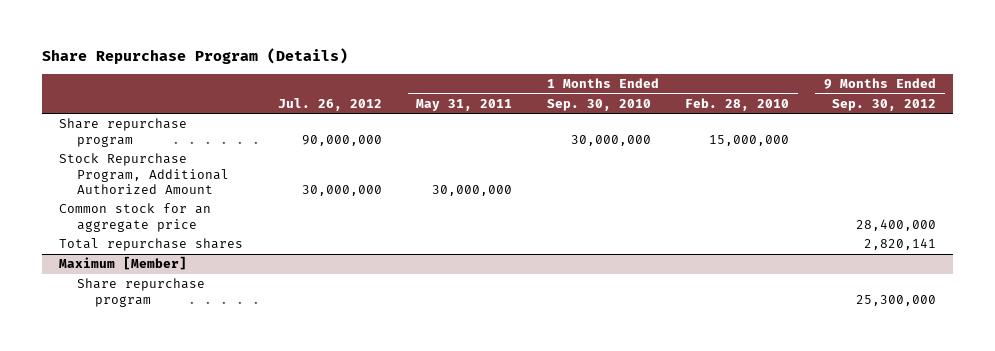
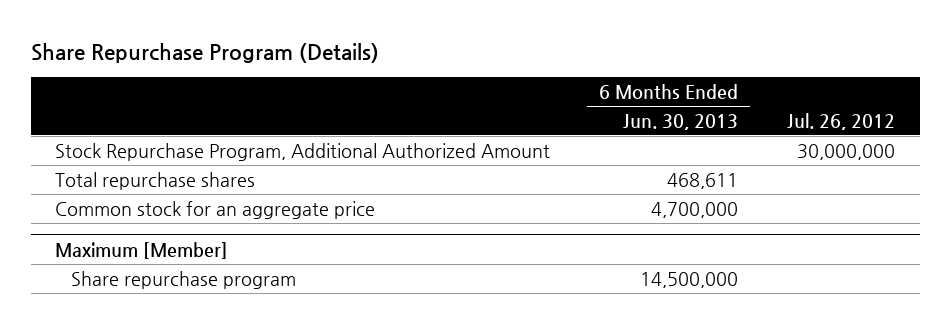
- | Jul. 26, 2012 | 1 Months Ended May 31, 2011 | 1 Months Ended Sep. 30, 2010 | 1 Months Ended Feb. 28, 2010 | 9 Months Ended Sep. 30, 2012
+ | 6 Months Ended Jun. 30, 2013 | Jul. 26, 2012
- Share repurchase program | 90,000,000 | | 30,000,000 | 15,000,000 |
moved down: Common stock for an aggregate price | 4,700,000 |

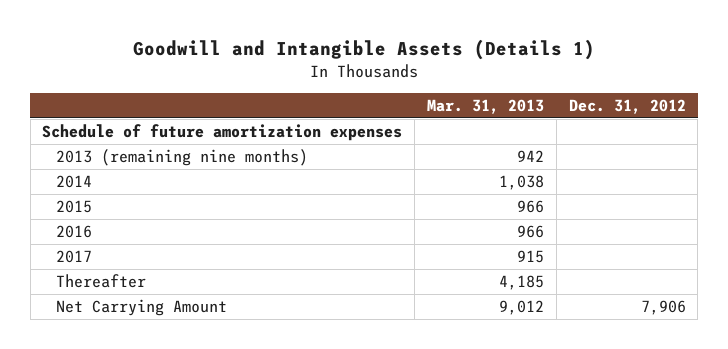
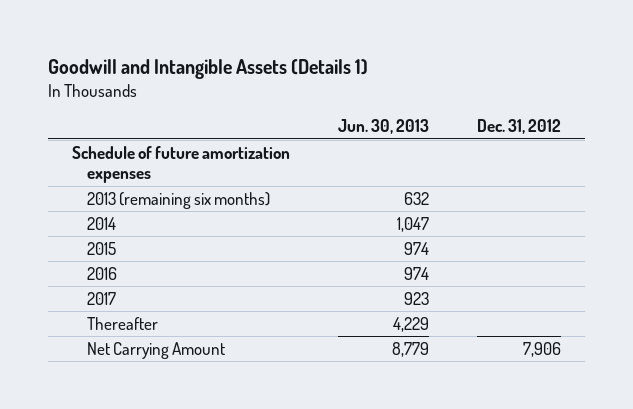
- | Mar. 31, 2013 | Dec. 31, 2012
+ | Jun. 30, 2013 | Dec. 31, 2012
- 2013 (remaining nine months) | 942 |
+ 2013 (remaining six months) | 632 |

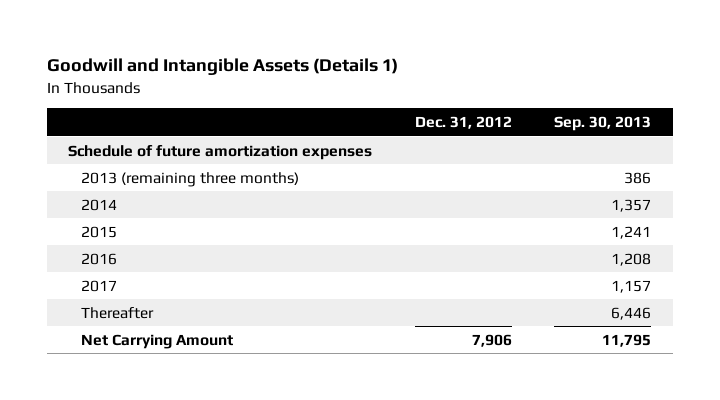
- | Jun. 30, 2013 | Dec. 31, 2012
+ | Dec. 31, 2012 | Sep. 30, 2013
- 2013 (remaining six months) | 632 |
+ 2013 (remaining three months) | | 386

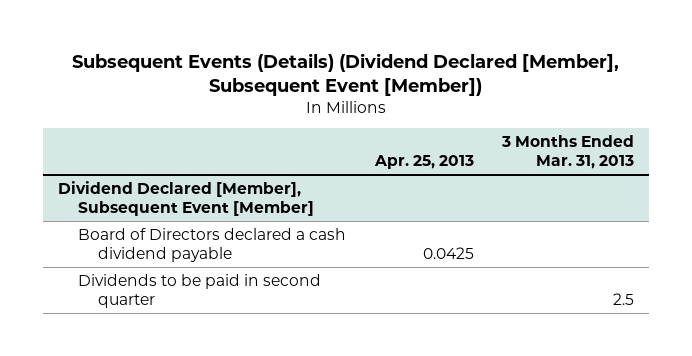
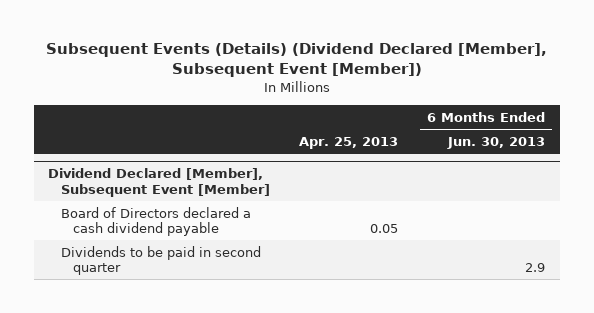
- | Apr. 25, 2013 | 3 Months Ended Mar. 31, 2013
+ | Apr. 25, 2013 | 6 Months Ended Jun. 30, 2013
@ Dividend Declared [Member], Subsequent Event [Member]
- Board of Directors declared a cash dividend payable | 0.0425 |
+ Board of Directors declared a cash dividend payable | 0.05 |

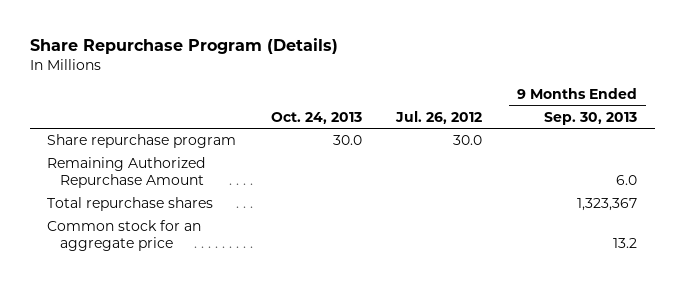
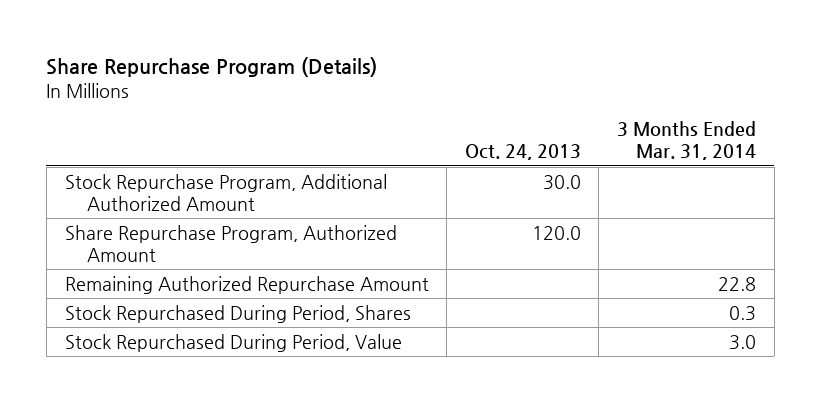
- | Oct. 24, 2013 | Jul. 26, 2012 | 9 Months Ended Sep. 30, 2013
+ | Oct. 24, 2013 | 3 Months Ended Mar. 31, 2014
- Share repurchase program | 30.0 | 30.0 |
+ Stock Repurchase Program, Additional Authorized Amount | 30.0 |
+ Share Repurchase Program, Authorized Amount | 120.0 |
- Total repurchase shares | | | 1,323,367
- Common stock for an aggregate price | | | 13.2
+ Stock Repurchased During Period, Shares | | 0.3
+ Stock Repurchased During Period, Value | | 3.0

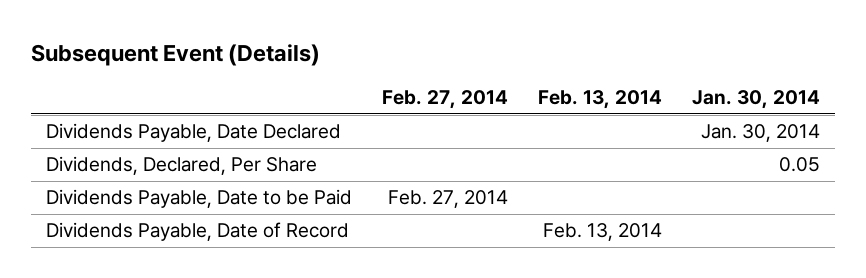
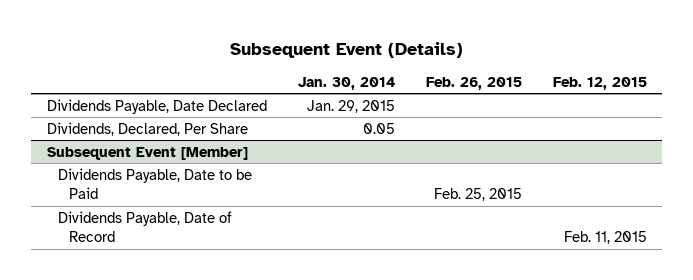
- | Feb. 27, 2014 | Feb. 13, 2014 | Jan. 30, 2014
+ | Jan. 30, 2014 | Feb. 26, 2015 | Feb. 12, 2015
- Dividends Payable, Date Declared | | | Jan. 30, 2014
+ Dividends Payable, Date Declared | Jan. 29, 2015 | |
- Dividends Payable, Date to be Paid | Feb. 27, 2014 | |
- Dividends Payable, Date of Record | | Feb. 13, 2014 |
+ Subsequent Event [Member]
+ Dividends Payable, Date to be Paid | | Feb. 25, 2015 |
+ Dividends Payable, Date of Record | | | Feb. 11, 2015

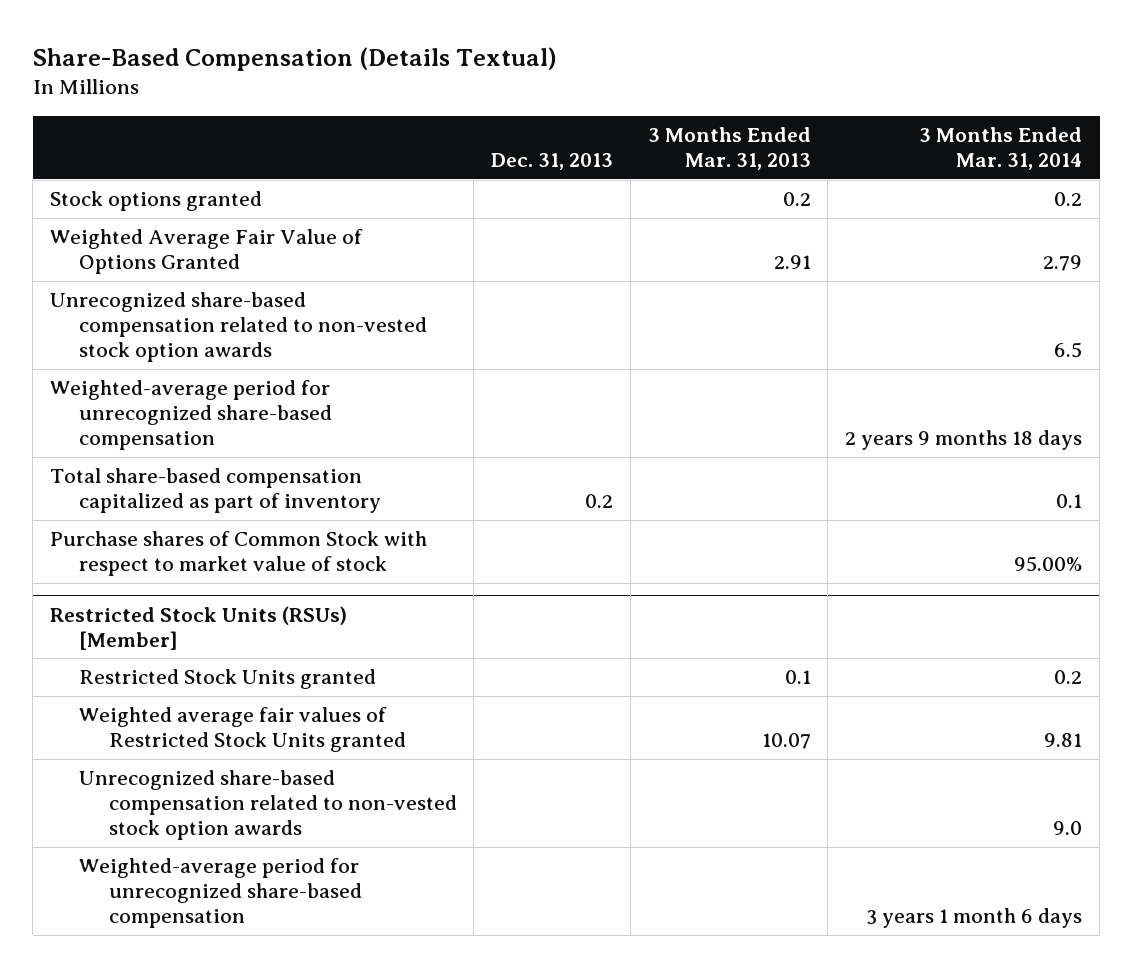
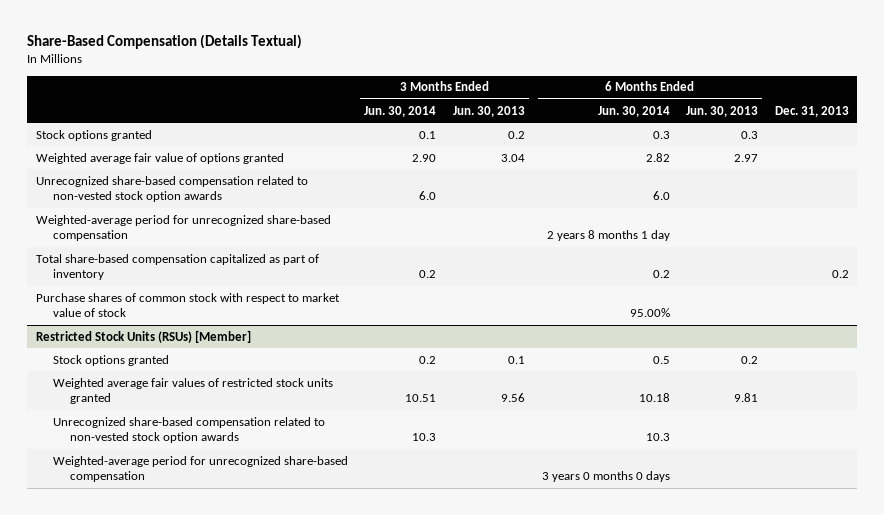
- | Dec. 31, 2013 | 3 Months Ended Mar. 31, 2013 | 3 Months Ended Mar. 31, 2014
+ | 3 Months Ended Jun. 30, 2014 | 3 Months Ended Jun. 30, 2013 | 6 Months Ended Jun. 30, 2014 | 6 Months Ended Jun. 30, 2013 | Dec. 31, 2013
- Weighted Average Fair Value of Options Granted | | 2.91 | 2.79
+ Weighted average fair value of options granted | 2.90 | 3.04 | 2.82 | 2.97 |
- Purchase shares of Common Stock with respect to market value of stock | | | 95.00%
+ Purchase shares of common stock with respect to market value of stock | | | 95.00% | |
@ Restricted Stock Units (RSUs) [Member]
- Restricted Stock Units granted | | 0.1 | 0.2
- Weighted average fair values of Restricted Stock Units granted | | 10.07 | 9.81
+ Stock options granted | 0.2 | 0.1 | 0.5 | 0.2 |
+ Weighted average fair values of restricted stock units granted | 10.51 | 9.56 | 10.18 | 9.81 |

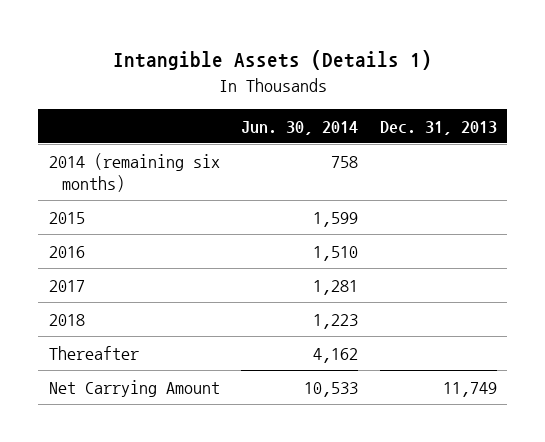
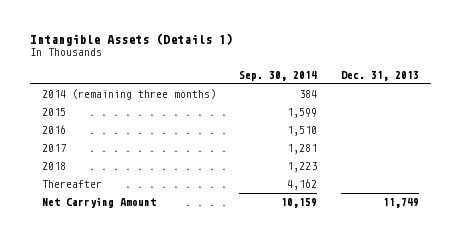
- | Jun. 30, 2014 | Dec. 31, 2013
+ | Sep. 30, 2014 | Dec. 31, 2013
- 2014 (remaining six months) | 758 |
+ 2014 (remaining three months) | 384 |

